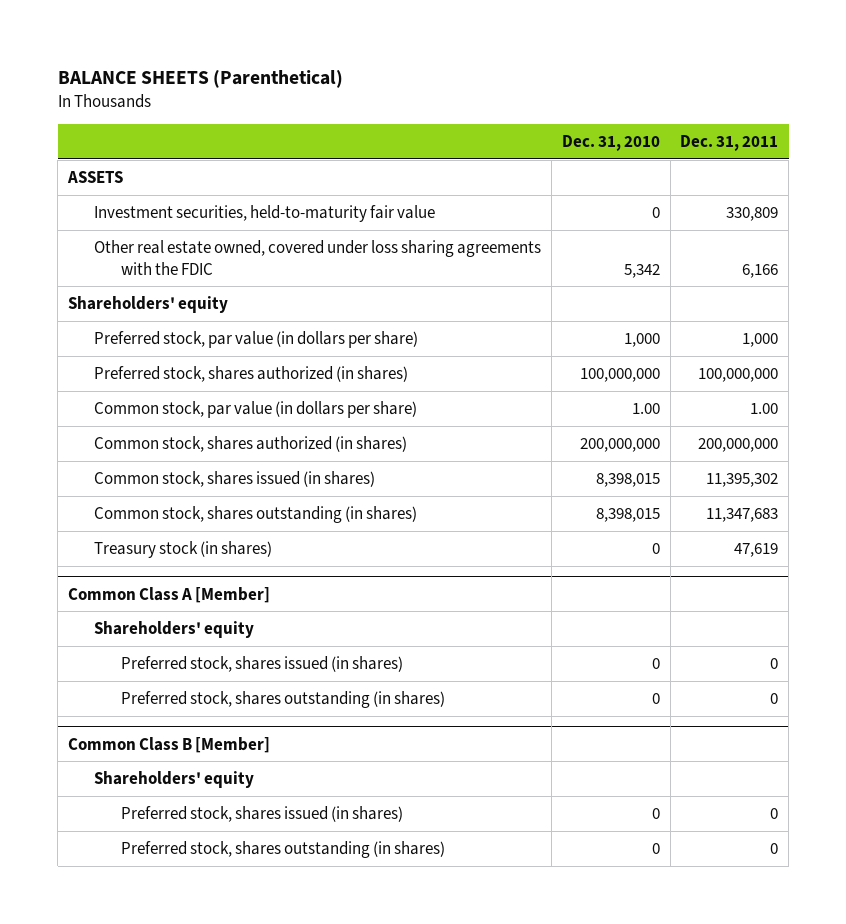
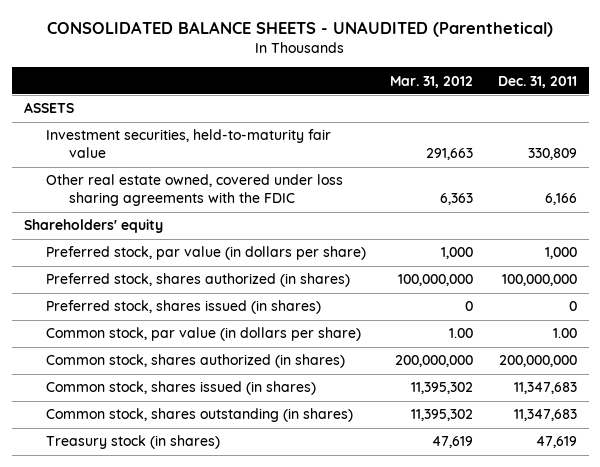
- BALANCE SHEETS (Parenthetical)
+ CONSOLIDATED BALANCE SHEETS - UNAUDITED (Parenthetical)
- | Dec. 31, 2010 | Dec. 31, 2011
+ | Mar. 31, 2012 | Dec. 31, 2011
+ Preferred stock, shares issued (in shares) | 0 | 0
- Common stock, shares issued (in shares) | 8,398,015 | 11,395,302
+ Common stock, shares issued (in shares) | 11,395,302 | 11,347,683
- Common Class A [Member]
- Shareholders' equity
- Preferred stock, shares issued (in shares) | 0 | 0
- Preferred stock, shares outstanding (in shares) | 0 | 0
- Common Class B [Member]
- Shareholders' equity
- Preferred stock, shares issued (in shares) | 0 | 0
- Preferred stock, shares outstanding (in shares) | 0 | 0

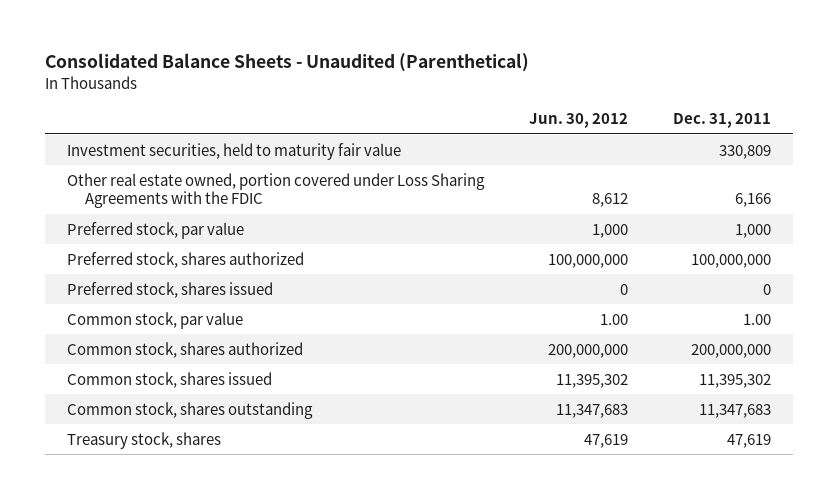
- CONSOLIDATED BALANCE SHEETS - UNAUDITED (Parenthetical)
+ Consolidated Balance Sheets - Unaudited (Parenthetical)
- | Mar. 31, 2012 | Dec. 31, 2011
+ | Jun. 30, 2012 | Dec. 31, 2011
- ASSETS
- Investment securities, held-to-maturity fair value | 291,663 | 330,809
- Other real estate owned, covered under loss sharing agreements with the FDIC | 6,363 | 6,166
- Shareholders' equity
- Preferred stock, par value (in dollars per share) | 1,000 | 1,000
- Preferred stock, shares authorized (in shares) | 100,000,000 | 100,000,000
- Preferred stock, shares issued (in shares) | 0 | 0
- Common stock, par value (in dollars per share) | 1.00 | 1.00
- Common stock, shares authorized (in shares) | 200,000,000 | 200,000,000
- Common stock, shares issued (in shares) | 11,395,302 | 11,347,683
- Common stock, shares outstanding (in shares) | 11,395,302 | 11,347,683
- Treasury stock (in shares) | 47,619 | 47,619
+ Investment securities, held to maturity fair value | | 330,809
+ Other real estate owned, portion covered under Loss Sharing Agreements with the FDIC | 8,612 | 6,166
+ Preferred stock, par value | 1,000 | 1,000
+ Preferred stock, shares authorized | 100,000,000 | 100,000,000
+ Preferred stock, shares issued | 0 | 0
+ Common stock, par value | 1.00 | 1.00
+ Common stock, shares authorized | 200,000,000 | 200,000,000
+ Common stock, shares issued | 11,395,302 | 11,395,302
+ Common stock, shares outstanding | 11,347,683 | 11,347,683
+ Treasury stock, shares | 47,619 | 47,619

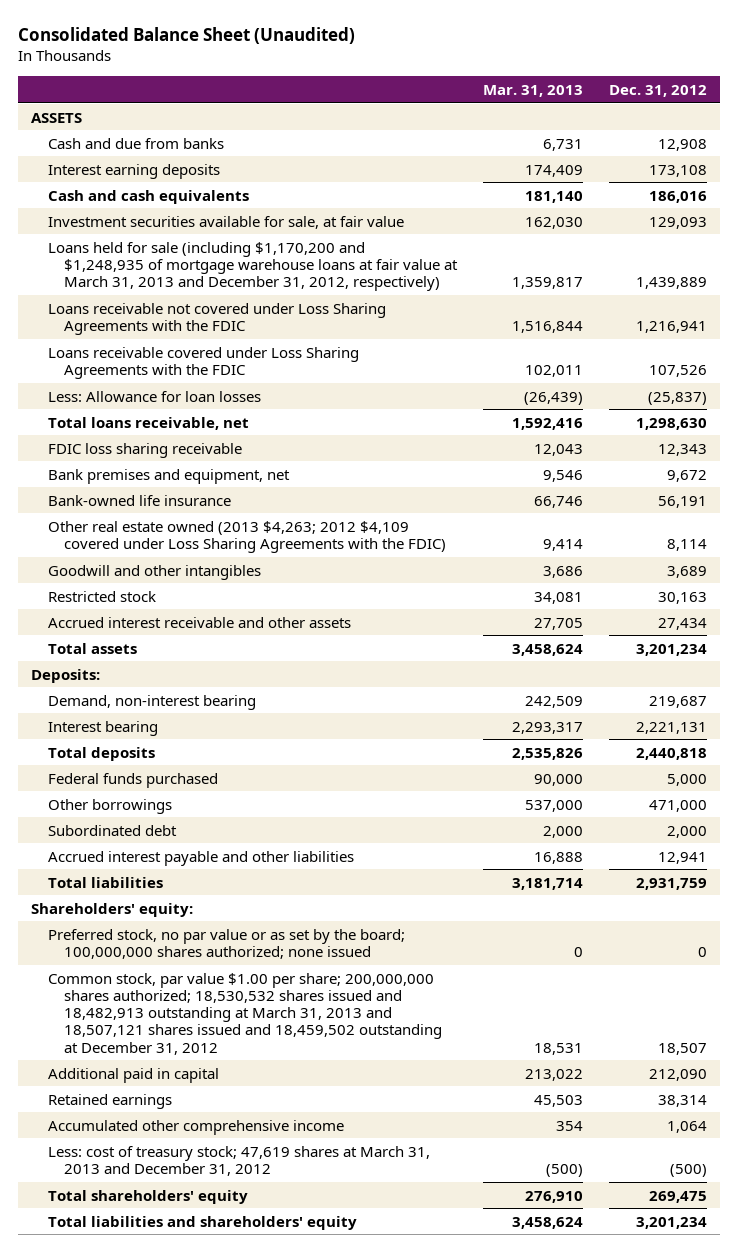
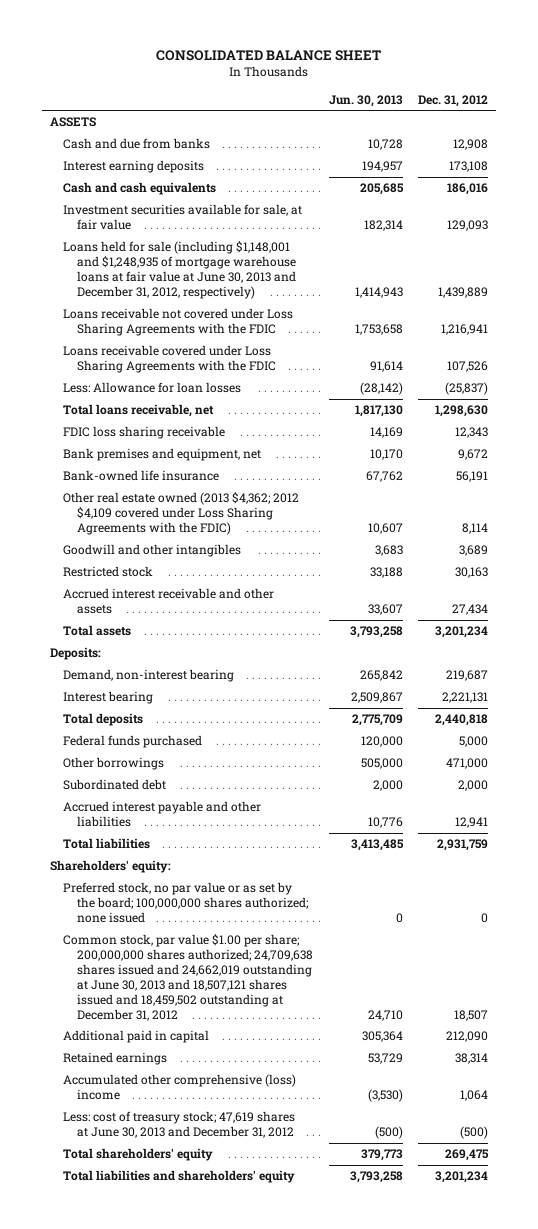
- Consolidated Balance Sheet (Unaudited)
+ CONSOLIDATED BALANCE SHEET
- | Mar. 31, 2013 | Dec. 31, 2012
+ | Jun. 30, 2013 | Dec. 31, 2012
- Loans held for sale (including $1,170,200 and $1,248,935 of mortgage warehouse loans at fair value at March 31, 2013 and December 31, 2012, respectively) | 1,359,817 | 1,439,889
+ Loans held for sale (including $1,148,001 and $1,248,935 of mortgage warehouse loans at fair value at June 30, 2013 and December 31, 2012, respectively) | 1,414,943 | 1,439,889
- Other real estate owned (2013 $4,263; 2012 $4,109 covered under Loss Sharing Agreements with the FDIC) | 9,414 | 8,114
+ Other real estate owned (2013 $4,362; 2012 $4,109 covered under Loss Sharing Agreements with the FDIC) | 10,607 | 8,114
- Common stock, par value $1.00 per share; 200,000,000 shares authorized; 18,530,532 shares issued and 18,482,913 outstanding at March 31, 2013 and 18,507,121 shares issued and 18,459,502 outstanding at December 31, 2012 | 18,531 | 18,507
+ Common stock, par value $1.00 per share; 200,000,000 shares authorized; 24,709,638 shares issued and 24,662,019 outstanding at June 30, 2013 and 18,507,121 shares issued and 18,459,502 outstanding at December 31, 2012 | 24,710 | 18,507
- Accumulated other comprehensive income | 354 | 1,064
- Less: cost of treasury stock; 47,619 shares at March 31, 2013 and December 31, 2012 | (500) | (500)
+ Accumulated other comprehensive (loss) income | (3,530) | 1,064
+ Less: cost of treasury stock; 47,619 shares at June 30, 2013 and December 31, 2012 | (500) | (500)

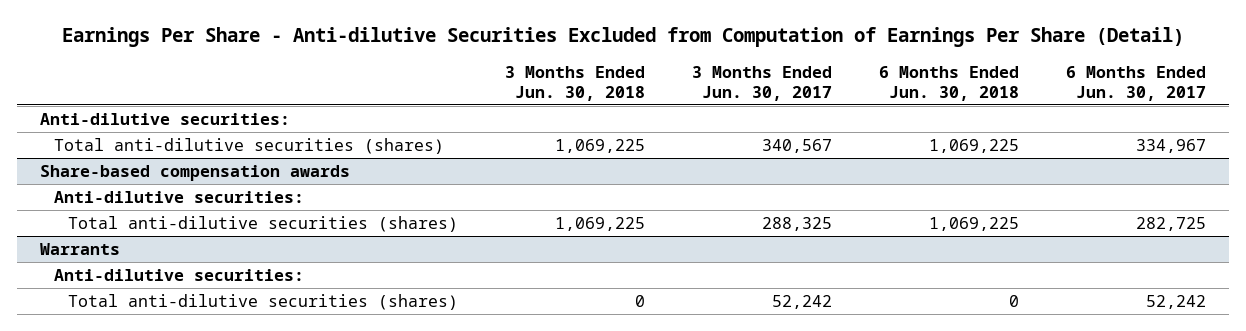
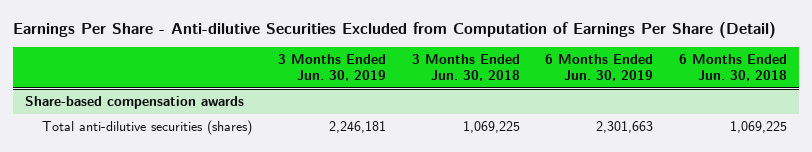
- | 3 Months Ended Jun. 30, 2018 | 3 Months Ended Jun. 30, 2017 | 6 Months Ended Jun. 30, 2018 | 6 Months Ended Jun. 30, 2017
+ | 3 Months Ended Jun. 30, 2019 | 3 Months Ended Jun. 30, 2018 | 6 Months Ended Jun. 30, 2019 | 6 Months Ended Jun. 30, 2018
- Anti-dilutive securities:
- Total anti-dilutive securities (shares) | 1,069,225 | 340,567 | 1,069,225 | 334,967
@ Share-based compensation awards
- Anti-dilutive securities:
- Warrants
- Anti-dilutive securities:
- Total anti-dilutive securities (shares) | 0 | 52,242 | 0 | 52,242

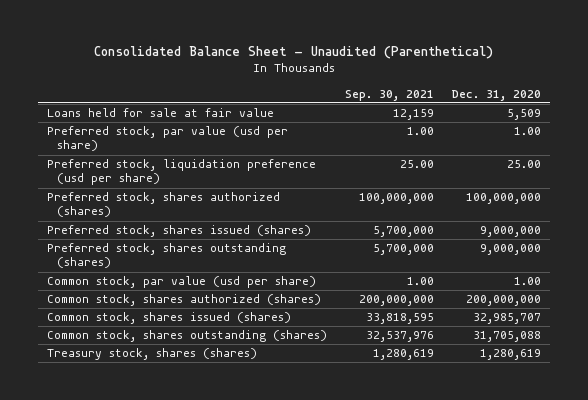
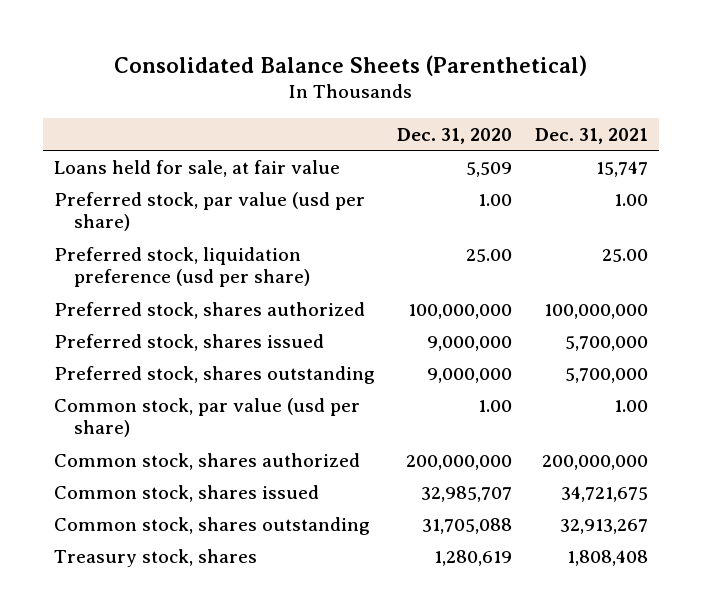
- Consolidated Balance Sheet - Unaudited (Parenthetical)
+ Consolidated Balance Sheets (Parenthetical)
- | Sep. 30, 2021 | Dec. 31, 2020
+ | Dec. 31, 2020 | Dec. 31, 2021
- Loans held for sale at fair value | 12,159 | 5,509
+ Loans held for sale, at fair value | 5,509 | 15,747
- Preferred stock, shares authorized (shares) | 100,000,000 | 100,000,000
- Preferred stock, shares issued (shares) | 5,700,000 | 9,000,000
- Preferred stock, shares outstanding (shares) | 5,700,000 | 9,000,000
+ Preferred stock, shares authorized | 100,000,000 | 100,000,000
+ Preferred stock, shares issued | 9,000,000 | 5,700,000
+ Preferred stock, shares outstanding | 9,000,000 | 5,700,000
- Common stock, shares authorized (shares) | 200,000,000 | 200,000,000
- Common stock, shares issued (shares) | 33,818,595 | 32,985,707
- Common stock, shares outstanding (shares) | 32,537,976 | 31,705,088
- Treasury stock, shares (shares) | 1,280,619 | 1,280,619
+ Common stock, shares authorized | 200,000,000 | 200,000,000
+ Common stock, shares issued | 32,985,707 | 34,721,675
+ Common stock, shares outstanding | 31,705,088 | 32,913,267
+ Treasury stock, shares | 1,280,619 | 1,808,408

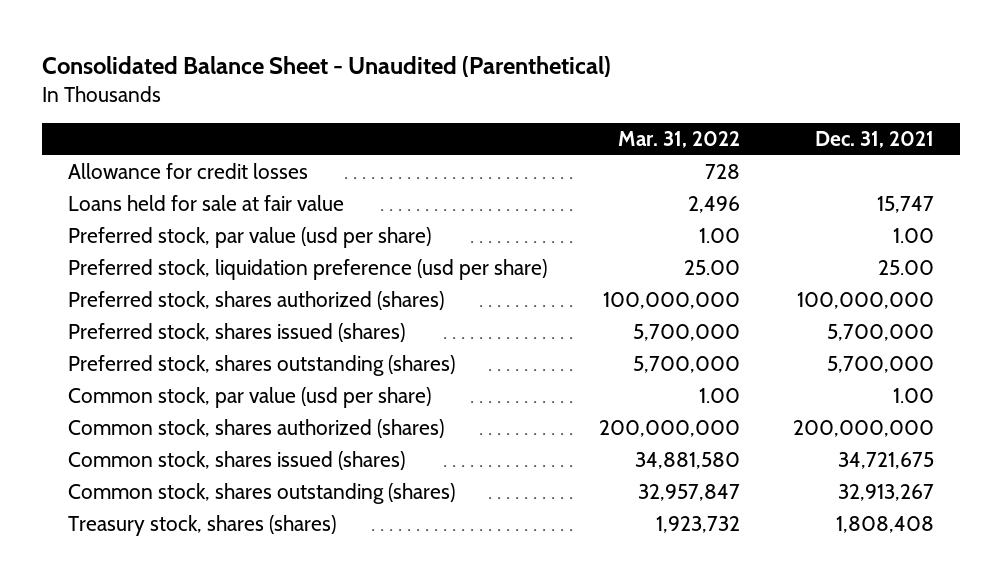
- Consolidated Balance Sheets (Parenthetical)
+ Consolidated Balance Sheet - Unaudited (Parenthetical)
- | Dec. 31, 2020 | Dec. 31, 2021
+ | Mar. 31, 2022 | Dec. 31, 2021
- Loans held for sale, at fair value | 5,509 | 15,747
+ Allowance for credit losses | 728 |
+ Loans held for sale at fair value | 2,496 | 15,747
- Preferred stock, shares authorized | 100,000,000 | 100,000,000
- Preferred stock, shares issued | 9,000,000 | 5,700,000
- Preferred stock, shares outstanding | 9,000,000 | 5,700,000
+ Preferred stock, shares authorized (shares) | 100,000,000 | 100,000,000
+ Preferred stock, shares issued (shares) | 5,700,000 | 5,700,000
+ Preferred stock, shares outstanding (shares) | 5,700,000 | 5,700,000
- Common stock, shares authorized | 200,000,000 | 200,000,000
- Common stock, shares issued | 32,985,707 | 34,721,675
- Common stock, shares outstanding | 31,705,088 | 32,913,267
- Treasury stock, shares | 1,280,619 | 1,808,408
+ Common stock, shares authorized (shares) | 200,000,000 | 200,000,000
+ Common stock, shares issued (shares) | 34,881,580 | 34,721,675
+ Common stock, shares outstanding (shares) | 32,957,847 | 32,913,267
+ Treasury stock, shares (shares) | 1,923,732 | 1,808,408

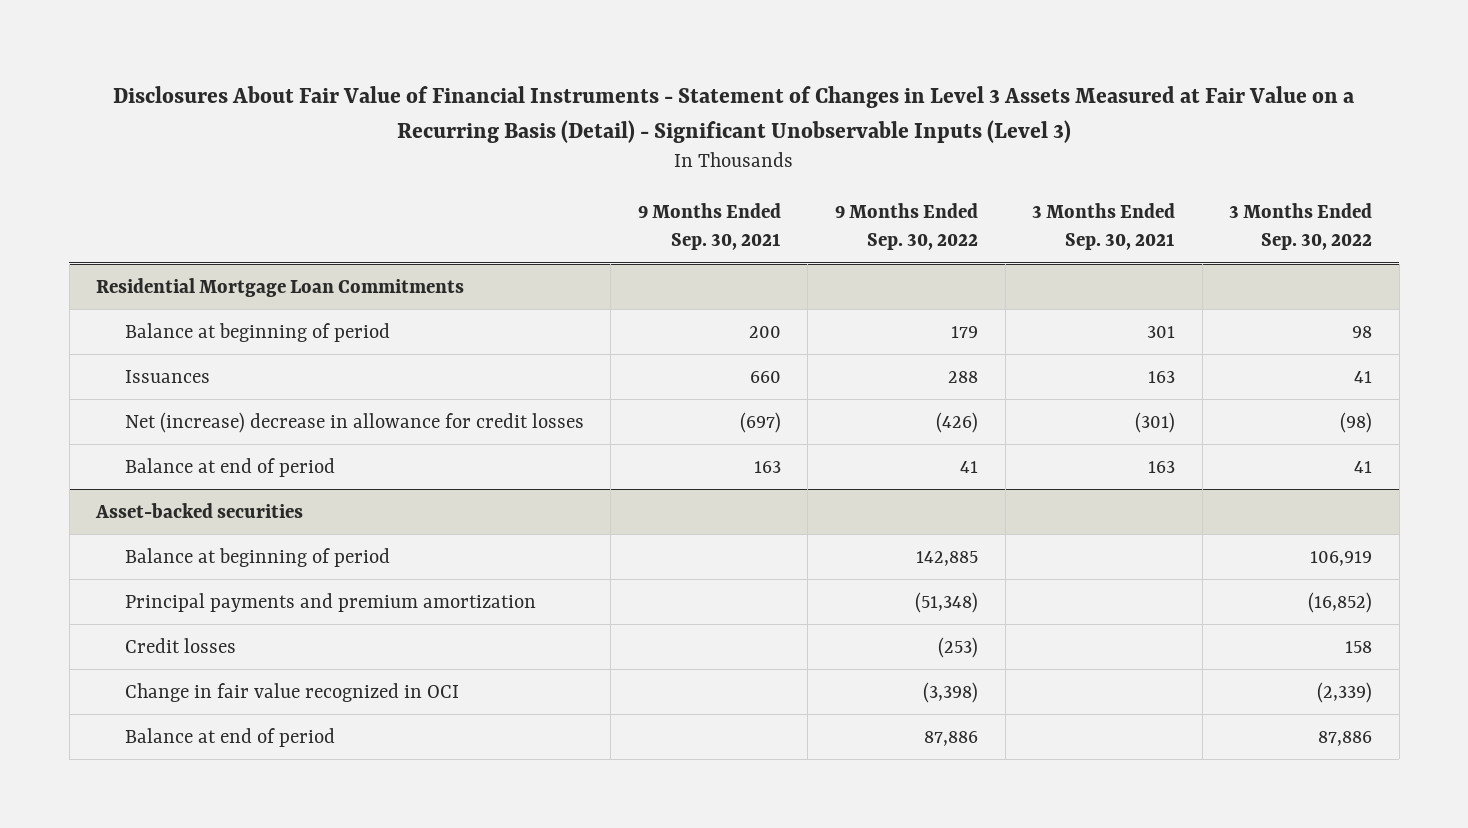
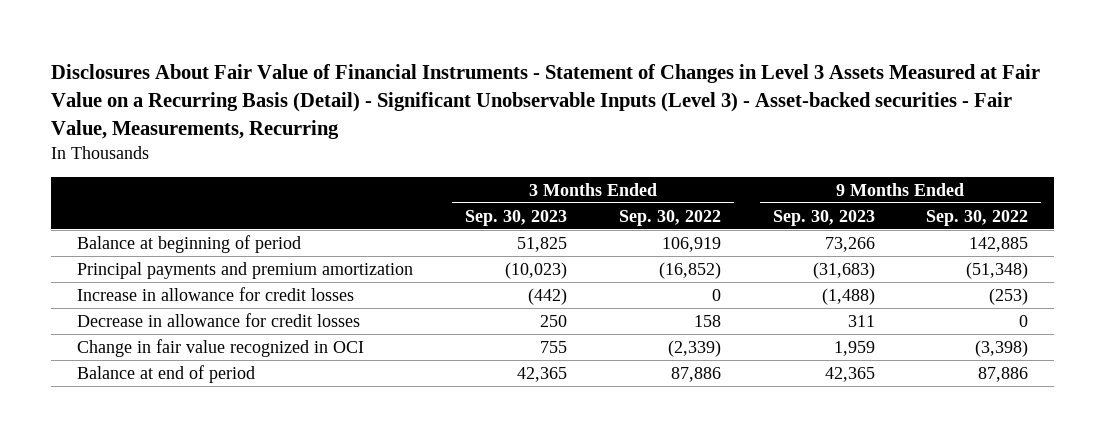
- Disclosures About Fair Value of Financial Instruments - Statement of Changes in Level 3 Assets Measured at Fair Value on a Recurring Basis (Detail) - Significant Unobservable Inputs (Level 3)
+ Disclosures About Fair Value of Financial Instruments - Statement of Changes in Level 3 Assets Measured at Fair Value on a Recurring Basis (Detail) - Significant Unobservable Inputs (Level 3) - Asset-backed securities - Fair Value, Measurements, Recurring
- | 9 Months Ended Sep. 30, 2021 | 9 Months Ended Sep. 30, 2022 | 3 Months Ended Sep. 30, 2021 | 3 Months Ended Sep. 30, 2022
+ | 3 Months Ended Sep. 30, 2023 | 3 Months Ended Sep. 30, 2022 | 9 Months Ended Sep. 30, 2023 | 9 Months Ended Sep. 30, 2022
- Residential Mortgage Loan Commitments
- Balance at beginning of period | 200 | 179 | 301 | 98
- Issuances | 660 | 288 | 163 | 41
- Net (increase) decrease in allowance for credit losses | (697) | (426) | (301) | (98)
- Balance at end of period | 163 | 41 | 163 | 41
- Asset-backed securities
- Credit losses | | (253) | | 158
+ Increase in allowance for credit losses | (442) | 0 | (1,488) | (253)
+ Decrease in allowance for credit losses | 250 | 158 | 311 | 0

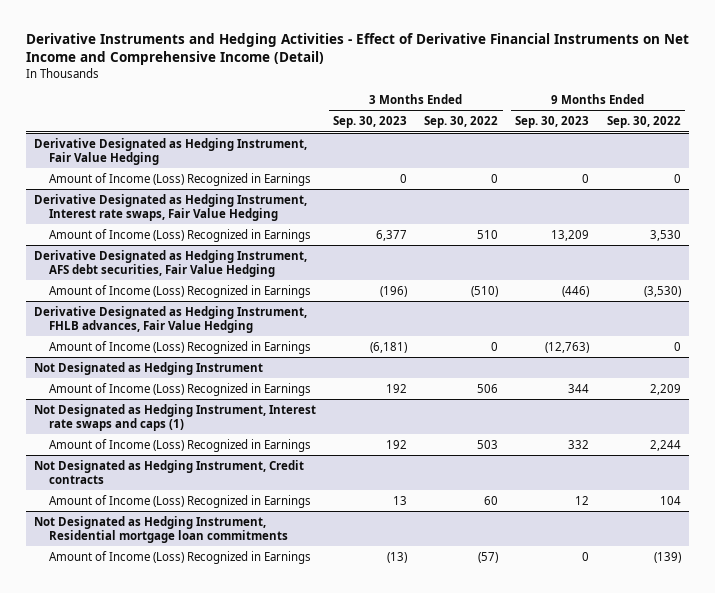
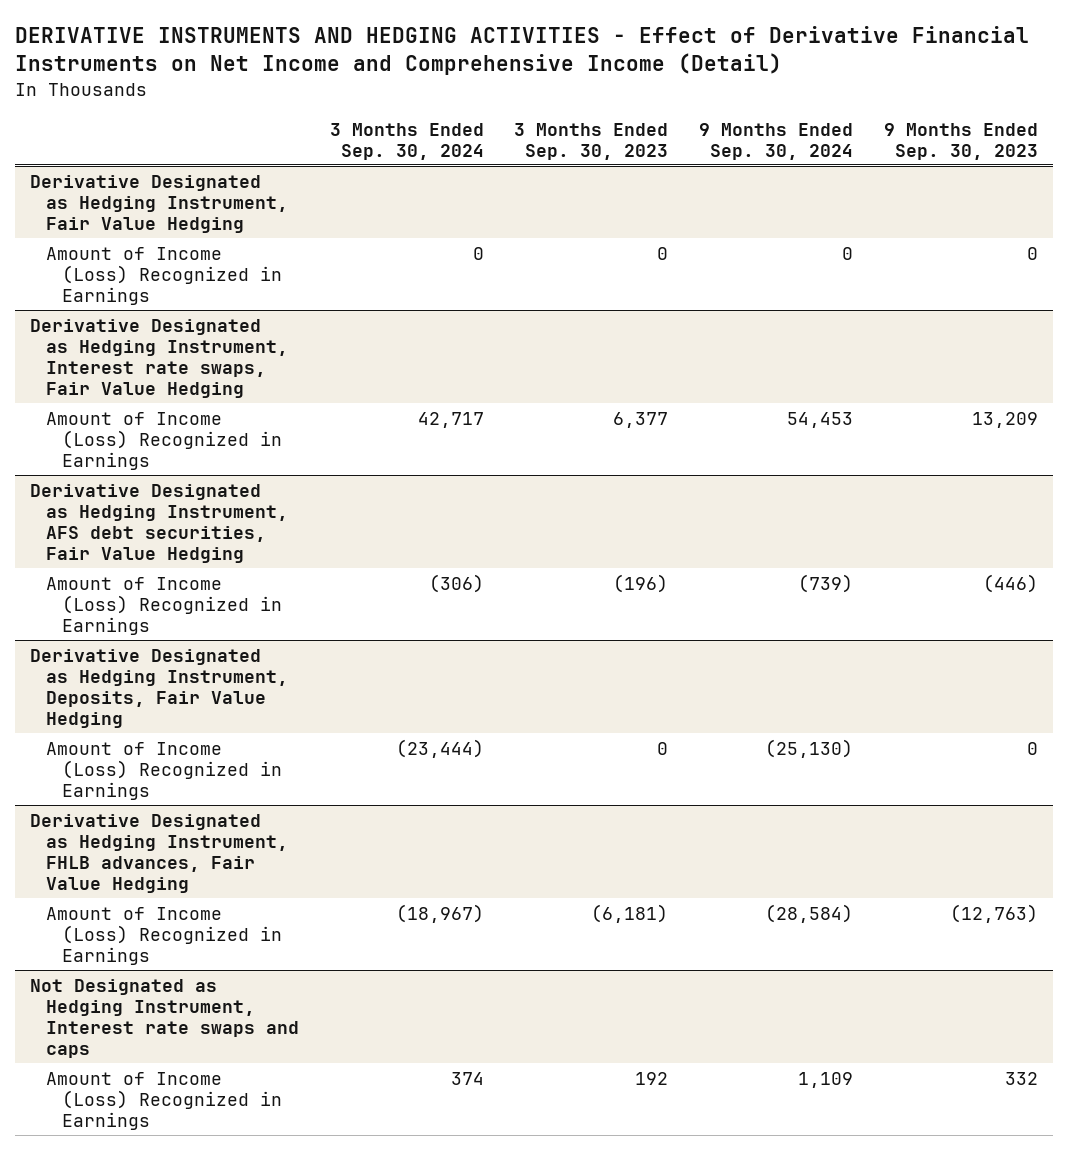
- Derivative Instruments and Hedging Activities - Effect of Derivative Financial Instruments on Net Income and Comprehensive Income (Detail)
+ DERIVATIVE INSTRUMENTS AND HEDGING ACTIVITIES - Effect of Derivative Financial Instruments on Net Income and Comprehensive Income (Detail)
- | 3 Months Ended Sep. 30, 2023 | 3 Months Ended Sep. 30, 2022 | 9 Months Ended Sep. 30, 2023 | 9 Months Ended Sep. 30, 2022
+ | 3 Months Ended Sep. 30, 2024 | 3 Months Ended Sep. 30, 2023 | 9 Months Ended Sep. 30, 2024 | 9 Months Ended Sep. 30, 2023
+ Derivative Designated as Hedging Instrument, Deposits, Fair Value Hedging
+ Amount of Income (Loss) Recognized in Earnings | (23,444) | 0 | (25,130) | 0
- Not Designated as Hedging Instrument
- Amount of Income (Loss) Recognized in Earnings | 192 | 506 | 344 | 2,209
- Not Designated as Hedging Instrument, Interest rate swaps and caps (1)
+ Not Designated as Hedging Instrument, Interest rate swaps and caps
- Not Designated as Hedging Instrument, Credit contracts
- Amount of Income (Loss) Recognized in Earnings | 13 | 60 | 12 | 104
- Not Designated as Hedging Instrument, Residential mortgage loan commitments
- Amount of Income (Loss) Recognized in Earnings | (13) | (57) | 0 | (139)

